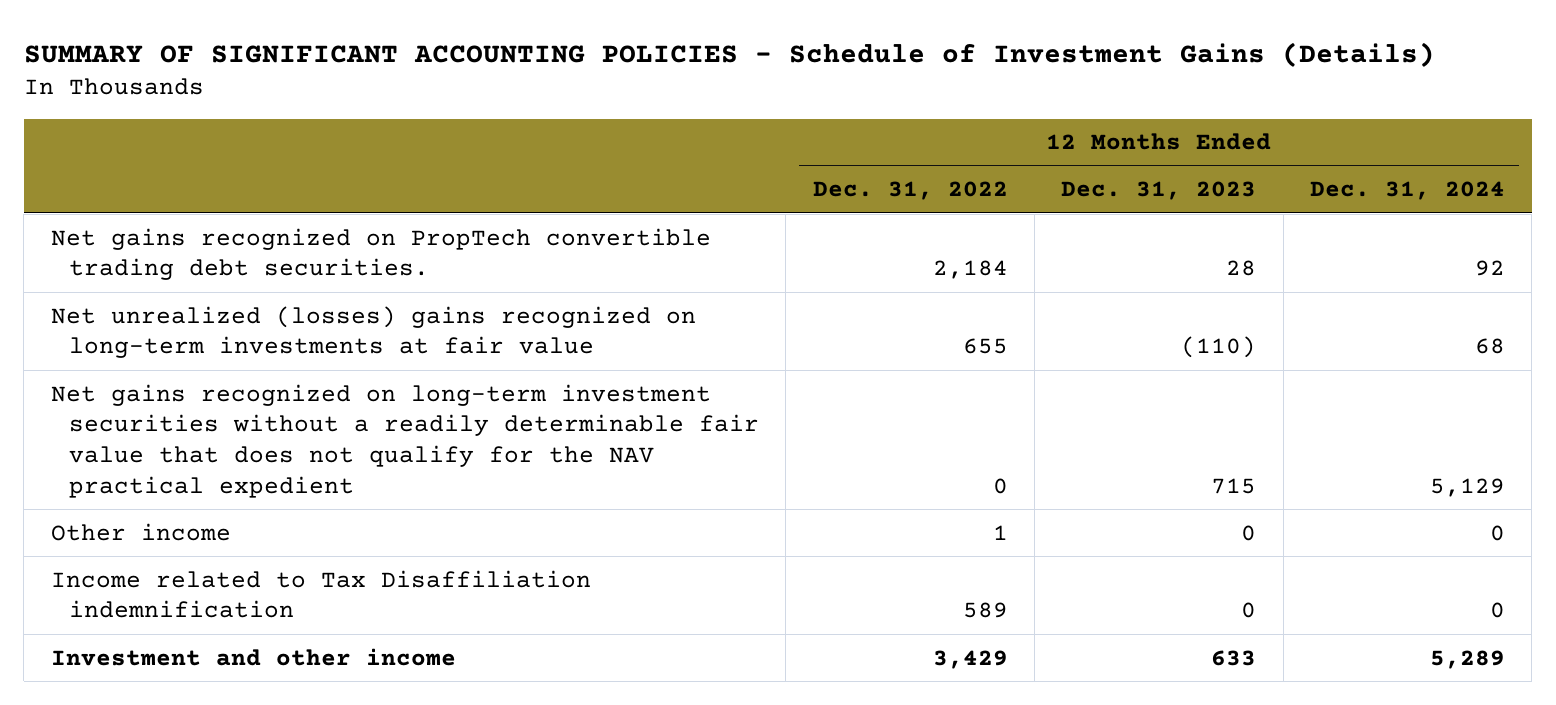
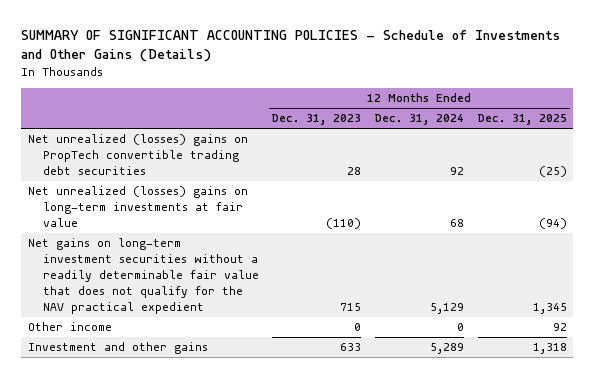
- SUMMARY OF SIGNIFICANT ACCOUNTING POLICIES - Schedule of Investment Gains (Details)
+ SUMMARY OF SIGNIFICANT ACCOUNTING POLICIES - Schedule of Investments and Other Gains (Details)
- | 12 Months Ended Dec. 31, 2022 | 12 Months Ended Dec. 31, 2023 | 12 Months Ended Dec. 31, 2024
+ | 12 Months Ended Dec. 31, 2023 | 12 Months Ended Dec. 31, 2024 | 12 Months Ended Dec. 31, 2025
- Net gains recognized on PropTech convertible trading debt securities. | 2,184 | 28 | 92
- Net unrealized (losses) gains recognized on long-term investments at fair value | 655 | (110) | 68
- Net gains recognized on long-term investment securities without a readily determinable fair value that does not qualify for the NAV practical expedient | 0 | 715 | 5,129
+ Net unrealized (losses) gains on PropTech convertible trading debt securities | 28 | 92 | (25)
+ Net unrealized (losses) gains on long-term investments at fair value | (110) | 68 | (94)
+ Net gains on long-term investment securities without a readily determinable fair value that does not qualify for the NAV practical expedient | 715 | 5,129 | 1,345
- Income related to Tax Disaffiliation indemnification | 589 | 0 | 0
- Investment and other income | 3,429 | 633 | 5,289
+ Investment and other gains | 633 | 5,289 | 1,318

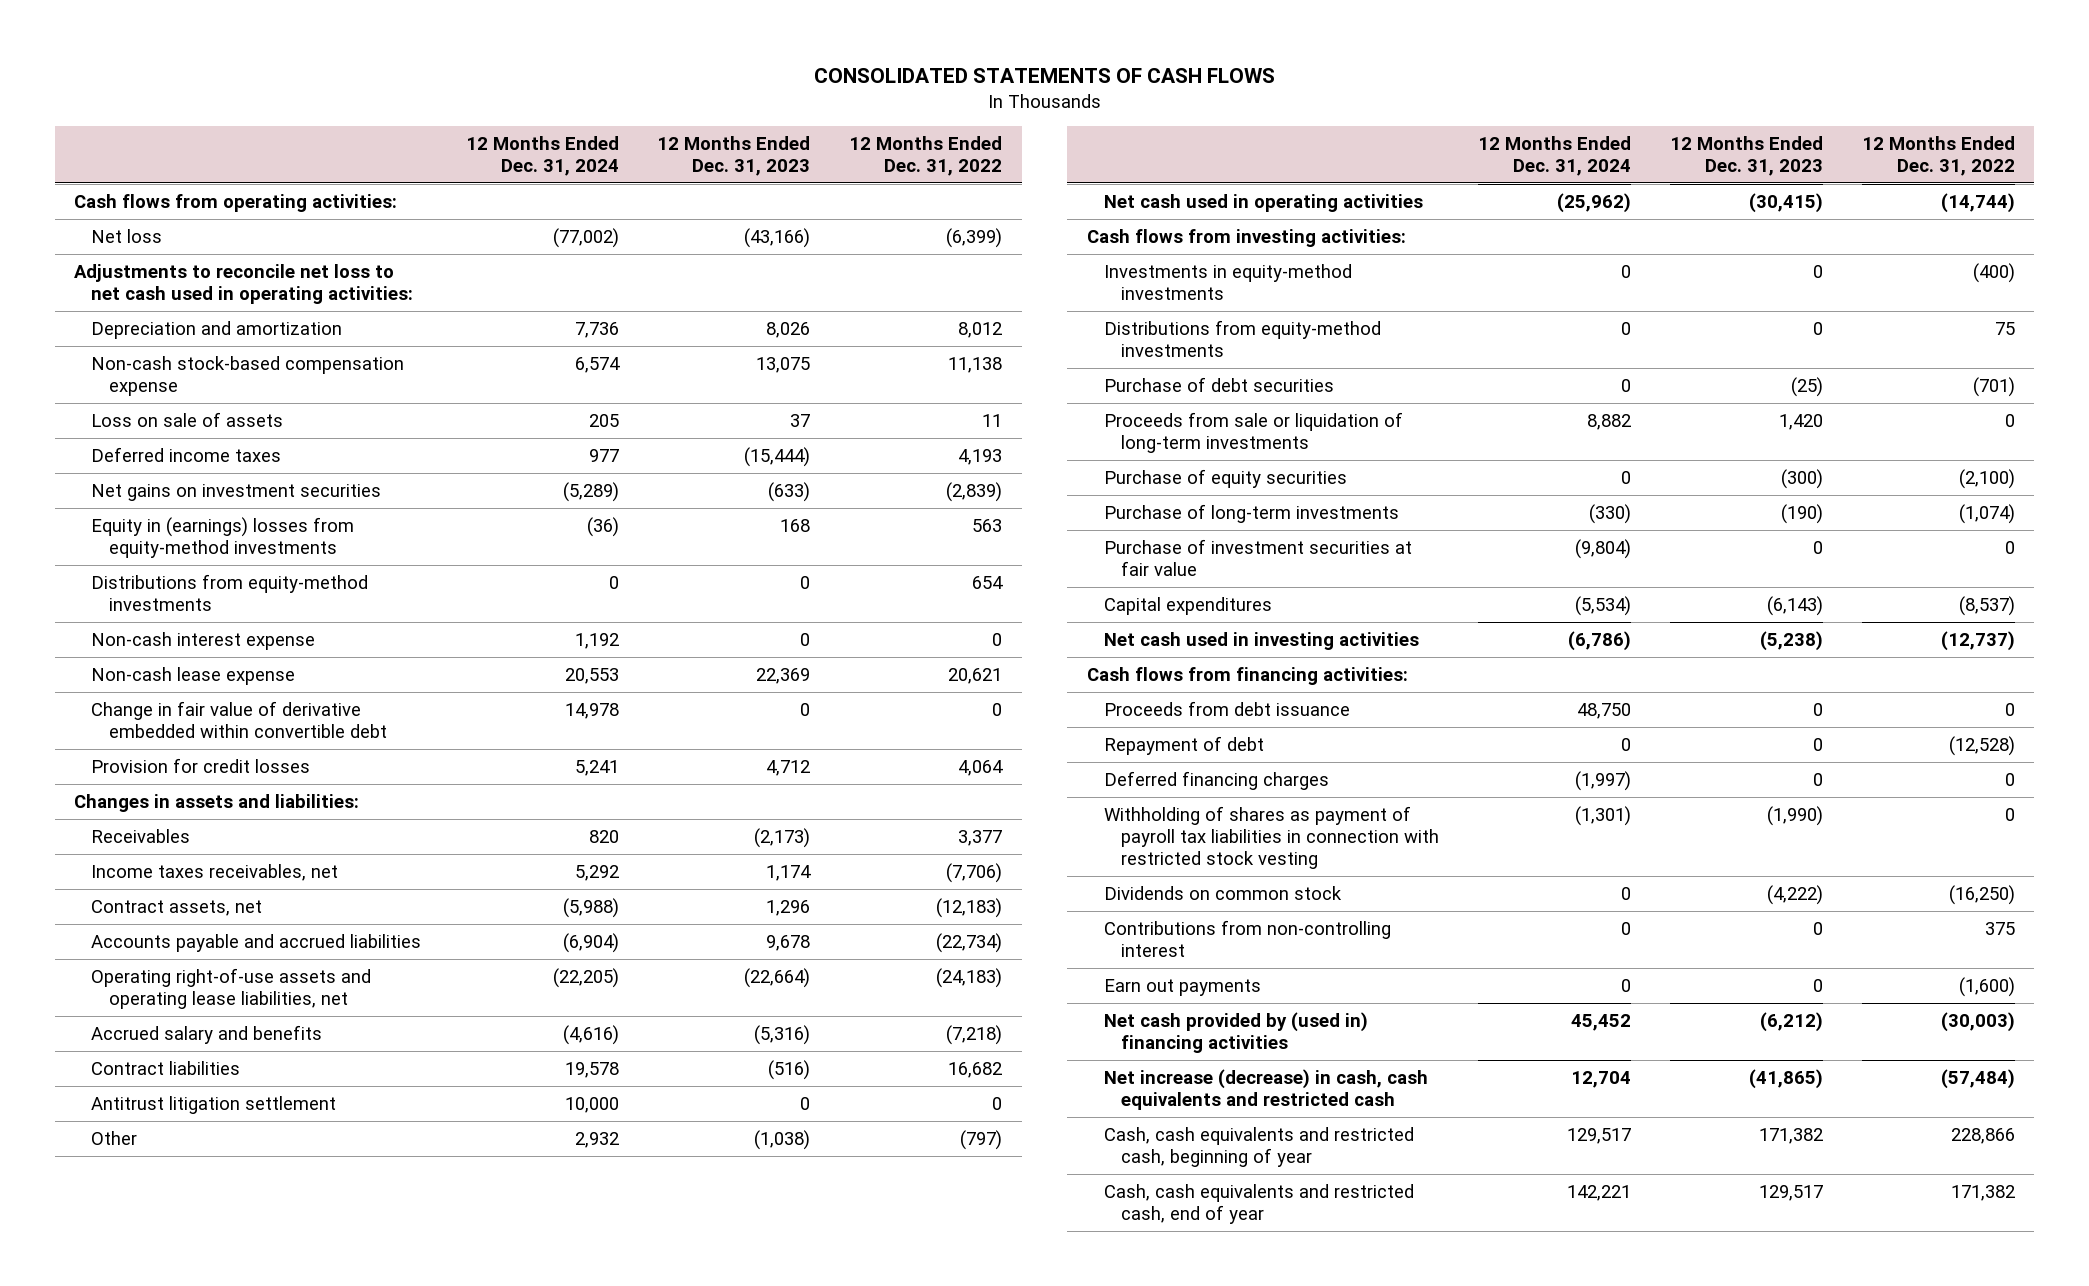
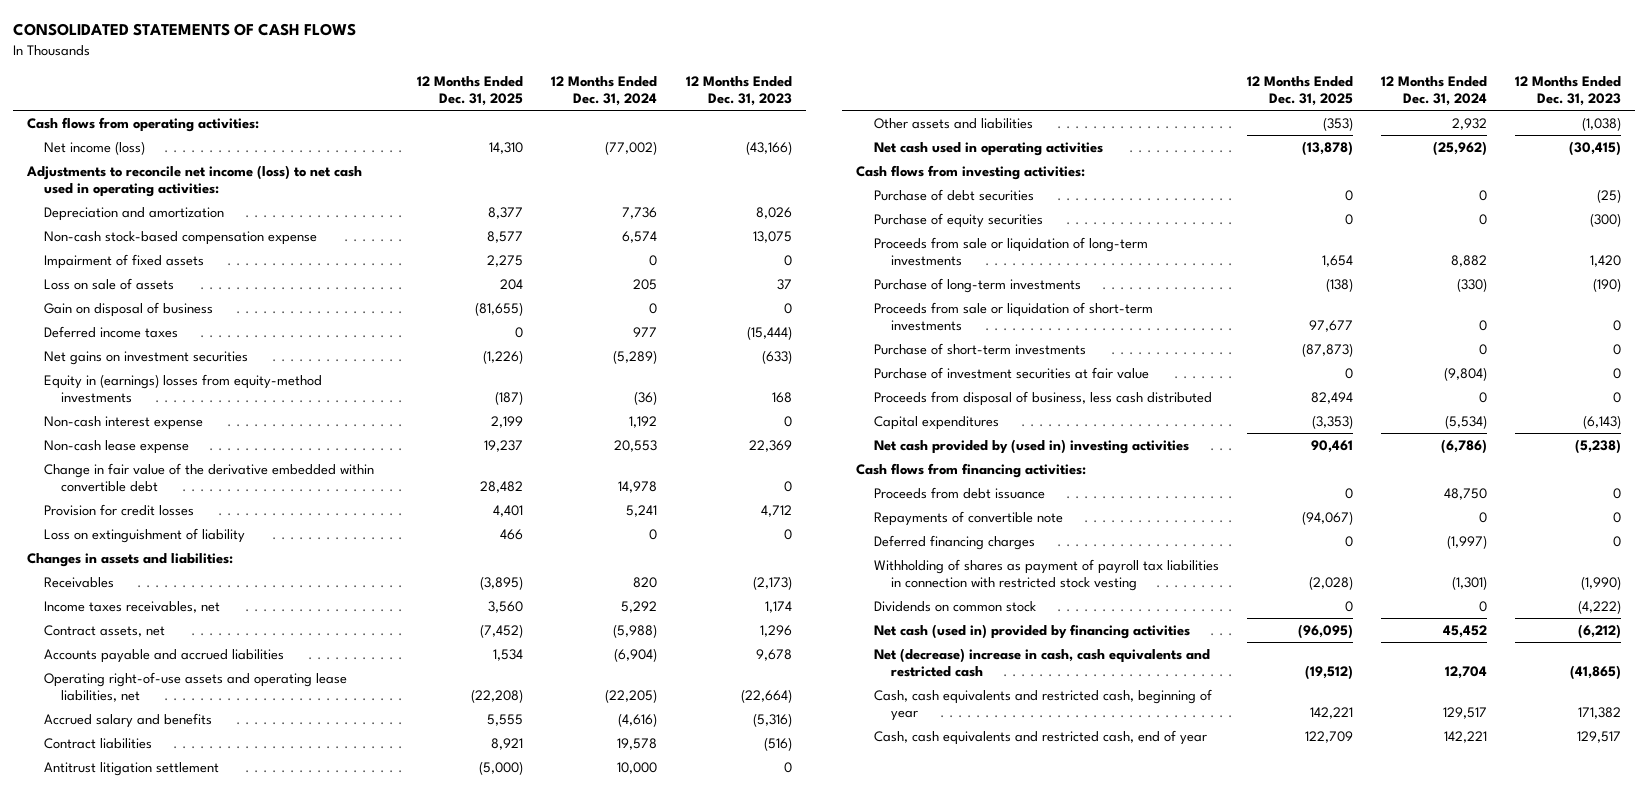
- | 12 Months Ended Dec. 31, 2024 | 12 Months Ended Dec. 31, 2023 | 12 Months Ended Dec. 31, 2022
+ | 12 Months Ended Dec. 31, 2025 | 12 Months Ended Dec. 31, 2024 | 12 Months Ended Dec. 31, 2023
- Net loss | (77,002) | (43,166) | (6,399)
- Adjustments to reconcile net loss to net cash used in operating activities:
+ Net income (loss) | 14,310 | (77,002) | (43,166)
+ Adjustments to reconcile net income (loss) to net cash used in operating activities:
+ Impairment of fixed assets | 2,275 | 0 | 0
+ Gain on disposal of business | (81,655) | 0 | 0
- Distributions from equity-method investments | 0 | 0 | 654
- Change in fair value of derivative embedded within convertible debt | 14,978 | 0 | 0
+ Change in fair value of the derivative embedded within convertible debt | 28,482 | 14,978 | 0
+ Loss on extinguishment of liability | 466 | 0 | 0
- Other | 2,932 | (1,038) | (797)
+ Other assets and liabilities | (353) | 2,932 | (1,038)
- Investments in equity-method investments | 0 | 0 | (400)
- Distributions from equity-method investments | 0 | 0 | 75
moved down: Proceeds from sale or liquidation of long-term investments | 1,654 | 8,882 | 1,420
+ Proceeds from sale or liquidation of short-term investments | 97,677 | 0 | 0
+ Purchase of short-term investments | (87,873) | 0 | 0
+ Proceeds from disposal of business, less cash distributed | 82,494 | 0 | 0
- Net cash used in investing activities | (6,786) | (5,238) | (12,737)
+ Net cash provided by (used in) investing activities | 90,461 | (6,786) | (5,238)
- Repayment of debt | 0 | 0 | (12,528)
+ Repayments of convertible note | (94,067) | 0 | 0
- Contributions from non-controlling interest | 0 | 0 | 375
- Earn out payments | 0 | 0 | (1,600)
- Net cash provided by (used in) financing activities | 45,452 | (6,212) | (30,003)
- Net increase (decrease) in cash, cash equivalents and restricted cash | 12,704 | (41,865) | (57,484)
+ Net cash (used in) provided by financing activities | (96,095) | 45,452 | (6,212)
+ Net (decrease) increase in cash, cash equivalents and restricted cash | (19,512) | 12,704 | (41,865)

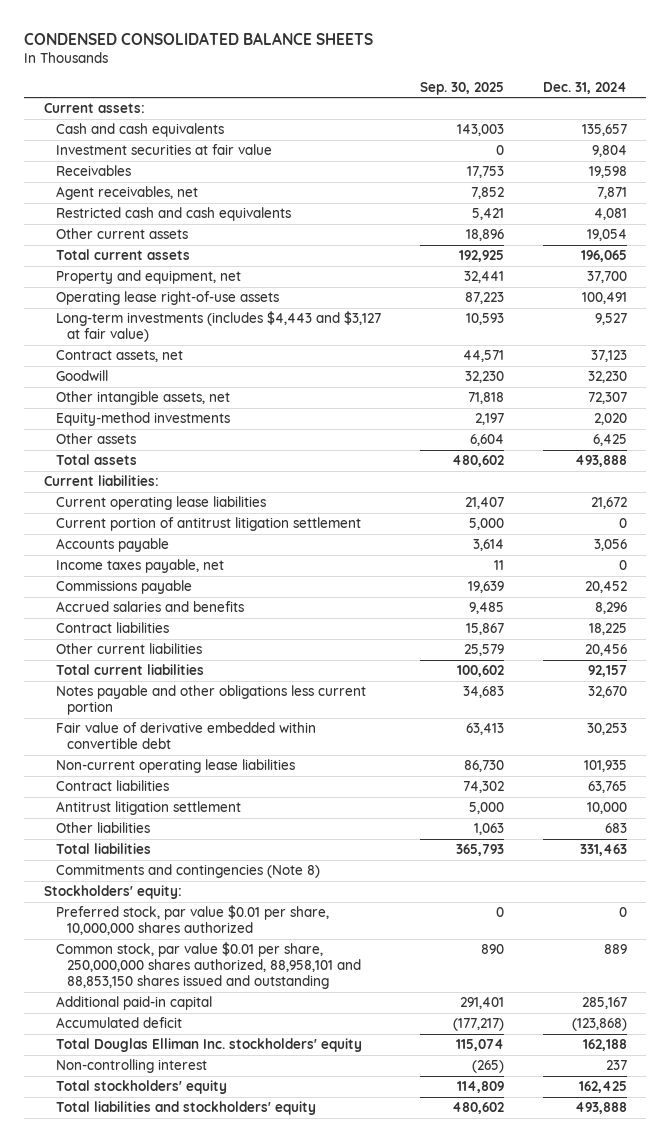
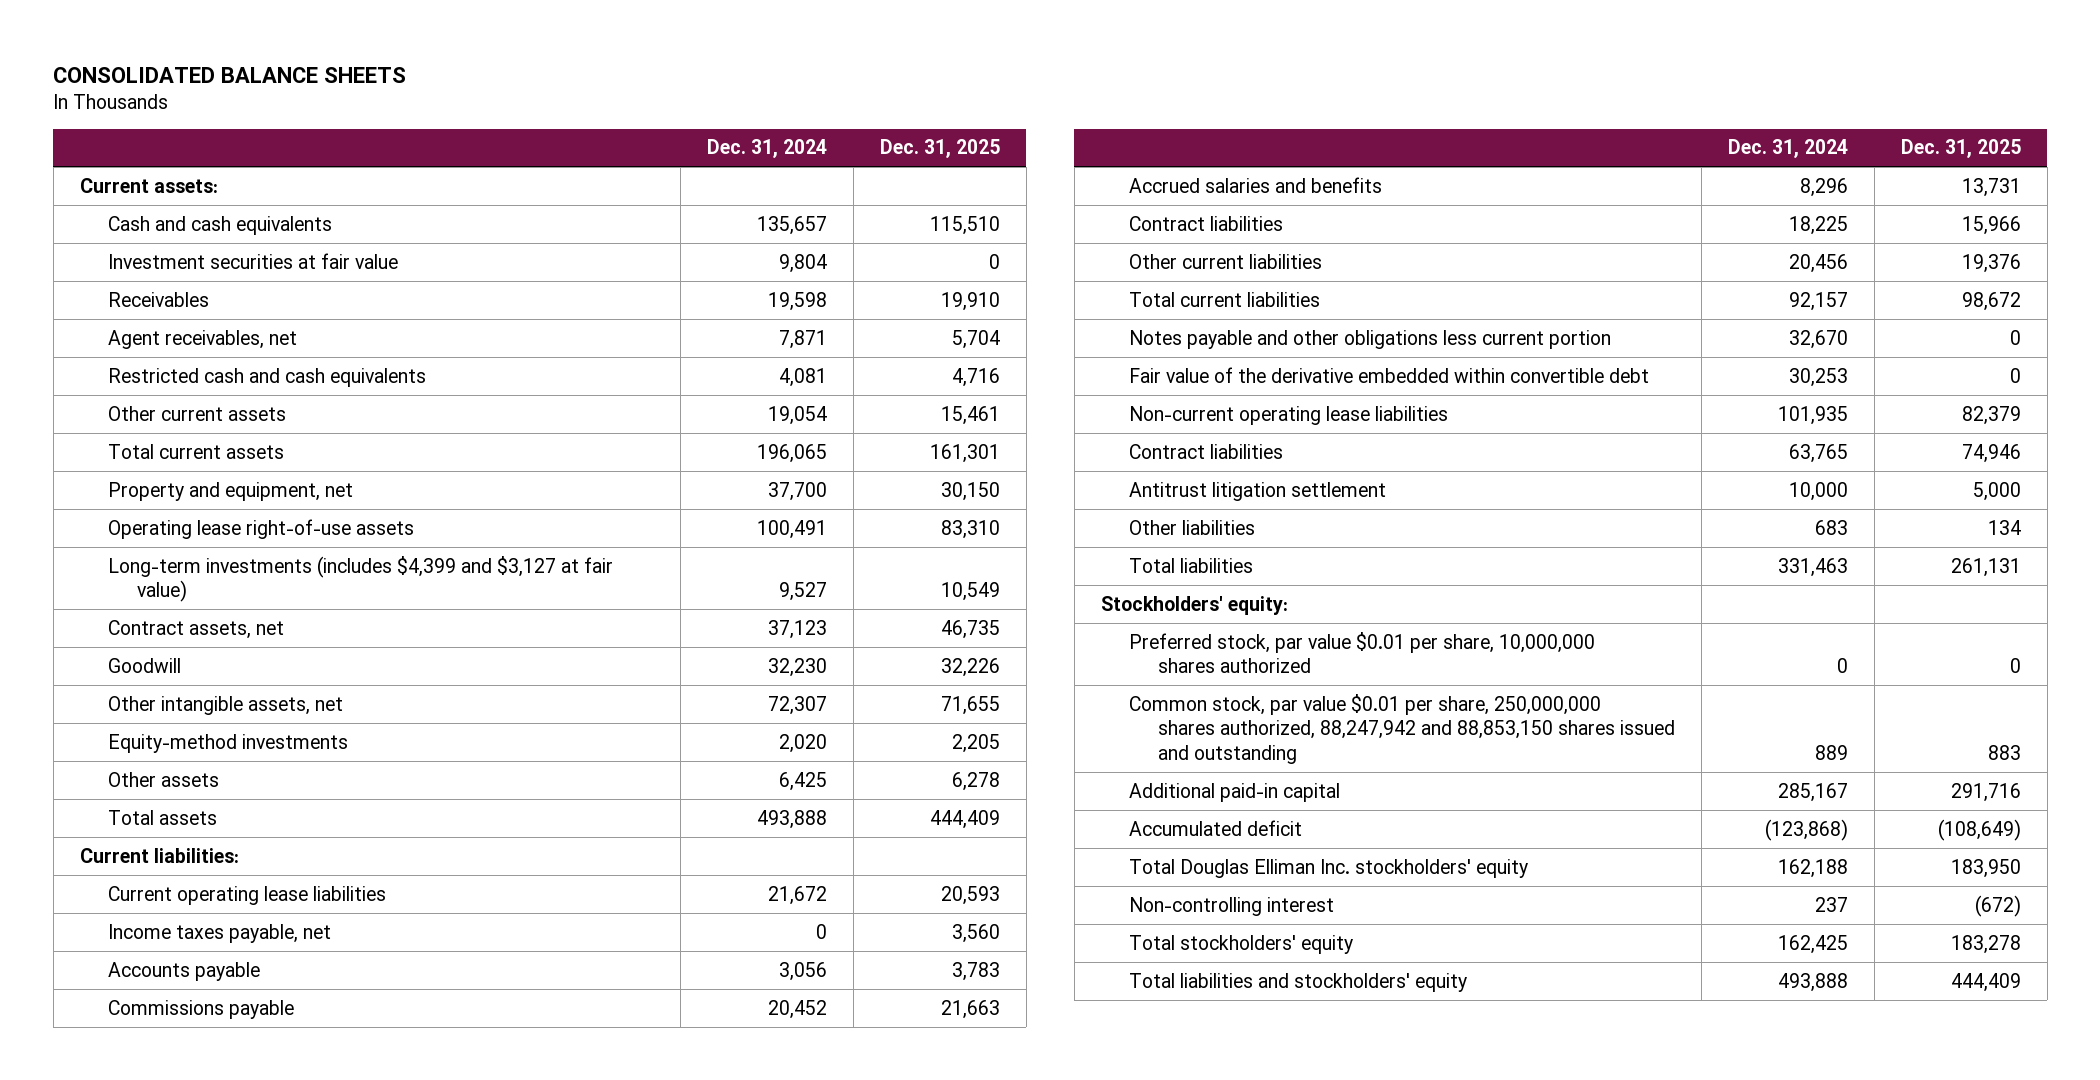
- CONDENSED CONSOLIDATED BALANCE SHEETS
+ CONSOLIDATED BALANCE SHEETS
- | Sep. 30, 2025 | Dec. 31, 2024
+ | Dec. 31, 2024 | Dec. 31, 2025
- Long-term investments (includes $4,443 and $3,127 at fair value) | 10,593 | 9,527
+ Long-term investments (includes $4,399 and $3,127 at fair value) | 9,527 | 10,549
- Current portion of antitrust litigation settlement | 5,000 | 0
moved down: Accounts payable | 3,056 | 3,783
- Fair value of derivative embedded within convertible debt | 63,413 | 30,253
+ Fair value of the derivative embedded within convertible debt | 30,253 | 0
- Commitments and contingencies (Note 8)
- Common stock, par value $0.01 per share, 250,000,000 shares authorized, 88,958,101 and 88,853,150 shares issued and outstanding | 890 | 889
+ Common stock, par value $0.01 per share, 250,000,000 shares authorized, 88,247,942 and 88,853,150 shares issued and outstanding | 889 | 883

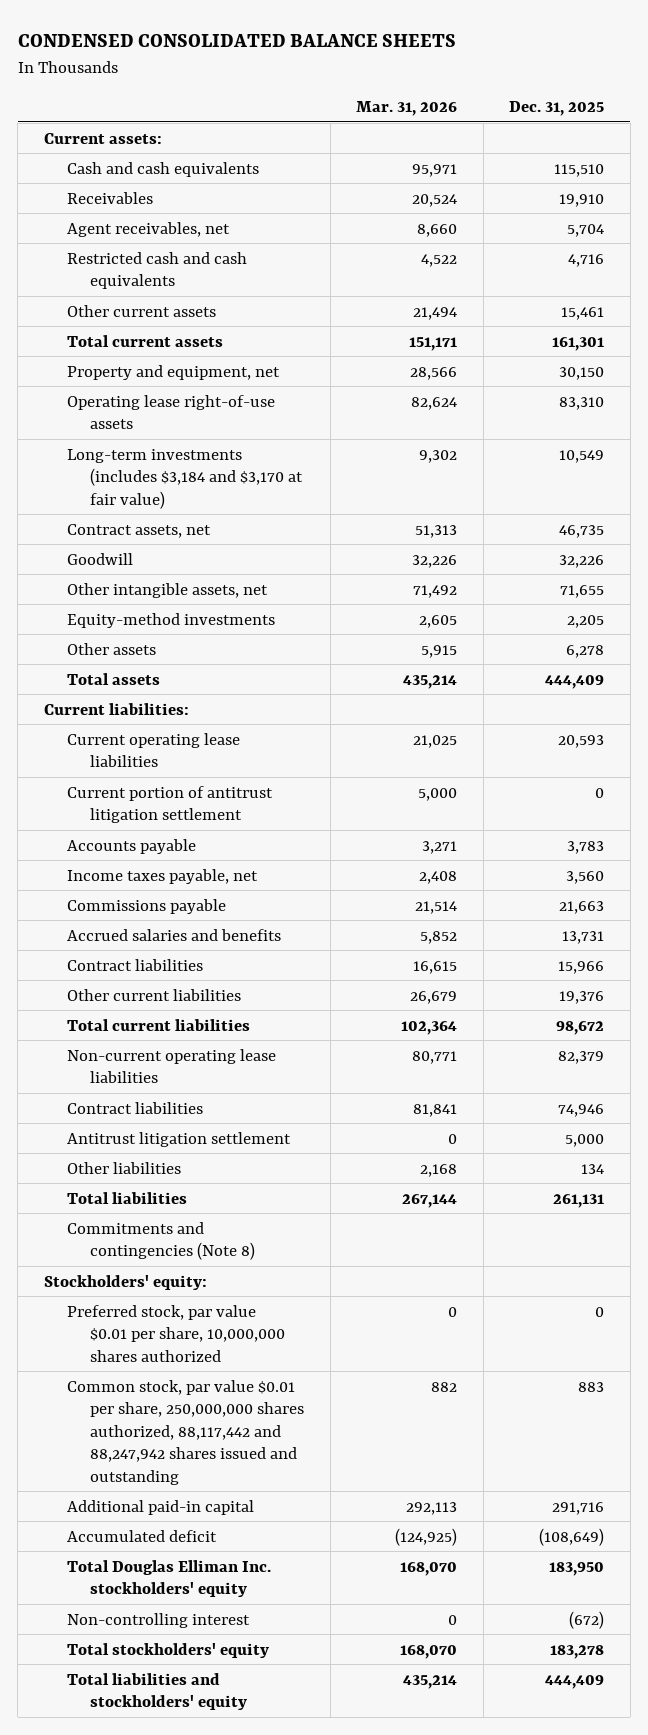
- CONSOLIDATED BALANCE SHEETS
+ CONDENSED CONSOLIDATED BALANCE SHEETS
- | Dec. 31, 2024 | Dec. 31, 2025
+ | Mar. 31, 2026 | Dec. 31, 2025
- Investment securities at fair value | 9,804 | 0
- Long-term investments (includes $4,399 and $3,127 at fair value) | 9,527 | 10,549
+ Long-term investments (includes $3,184 and $3,170 at fair value) | 9,302 | 10,549
+ Current portion of antitrust litigation settlement | 5,000 | 0
moved down: Income taxes payable, net | 2,408 | 3,560
- Notes payable and other obligations less current portion | 32,670 | 0
- Fair value of the derivative embedded within convertible debt | 30,253 | 0
+ Commitments and contingencies (Note 8)
- Common stock, par value $0.01 per share, 250,000,000 shares authorized, 88,247,942 and 88,853,150 shares issued and outstanding | 889 | 883
+ Common stock, par value $0.01 per share, 250,000,000 shares authorized, 88,117,442 and 88,247,942 shares issued and outstanding | 882 | 883

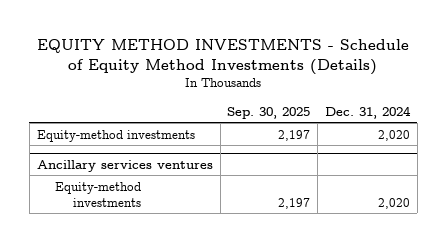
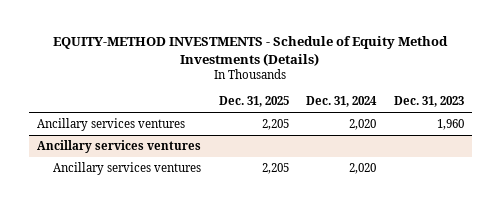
- EQUITY METHOD INVESTMENTS - Schedule of Equity Method Investments (Details)
+ EQUITY-METHOD INVESTMENTS - Schedule of Equity Method Investments (Details)
- | Sep. 30, 2025 | Dec. 31, 2024
+ | Dec. 31, 2025 | Dec. 31, 2024 | Dec. 31, 2023
- Equity-method investments | 2,197 | 2,020
+ Ancillary services ventures | 2,205 | 2,020 | 1,960
@ Ancillary services ventures
- Equity-method investments | 2,197 | 2,020
+ Ancillary services ventures | 2,205 | 2,020 |

